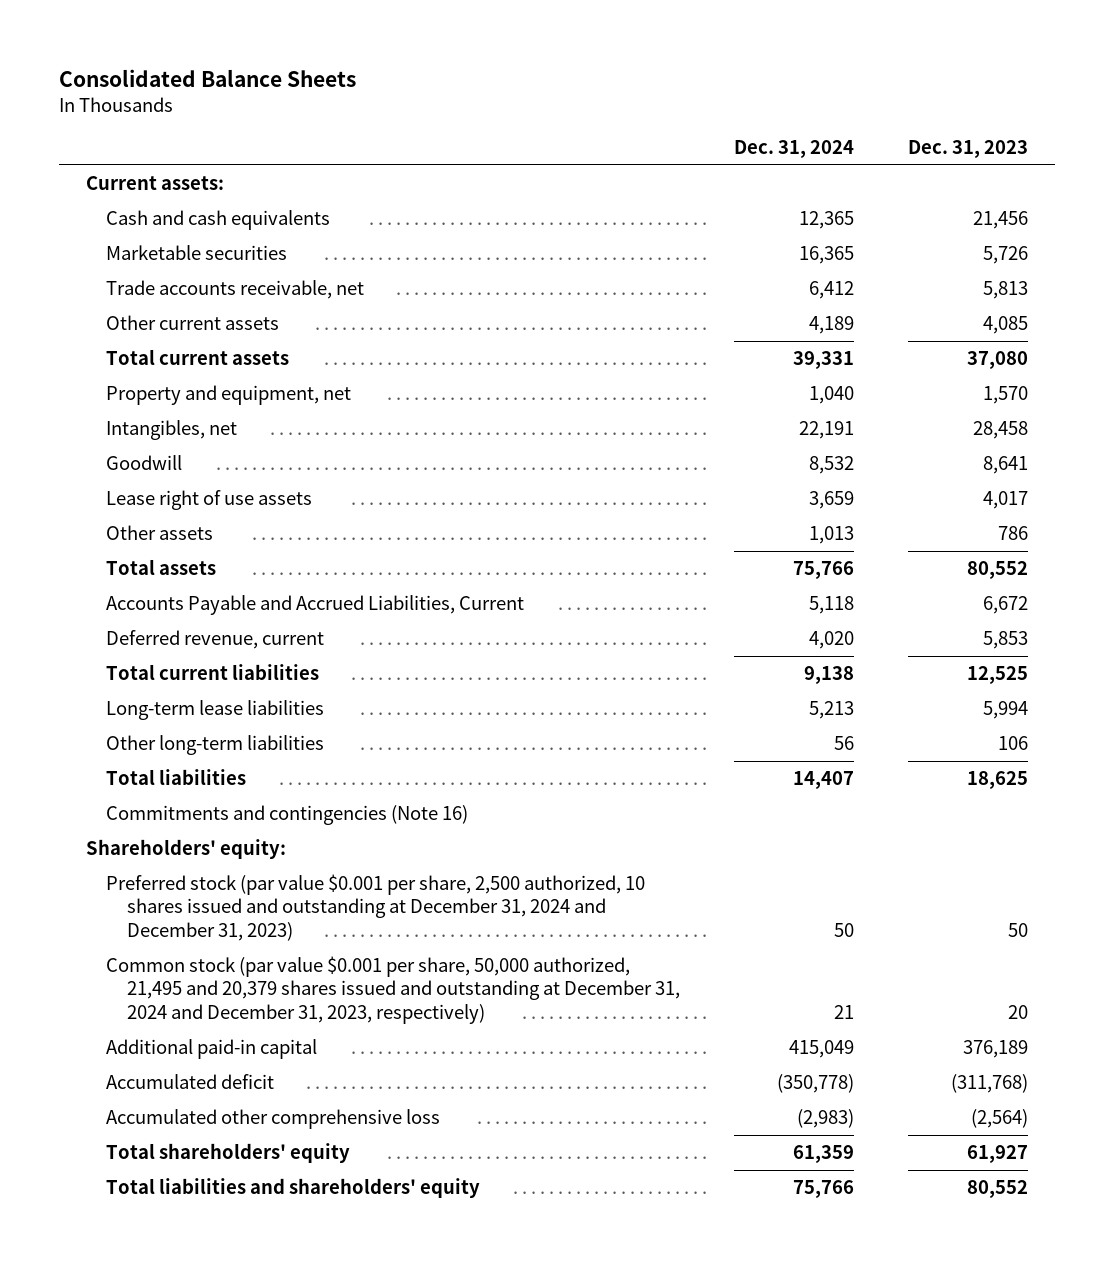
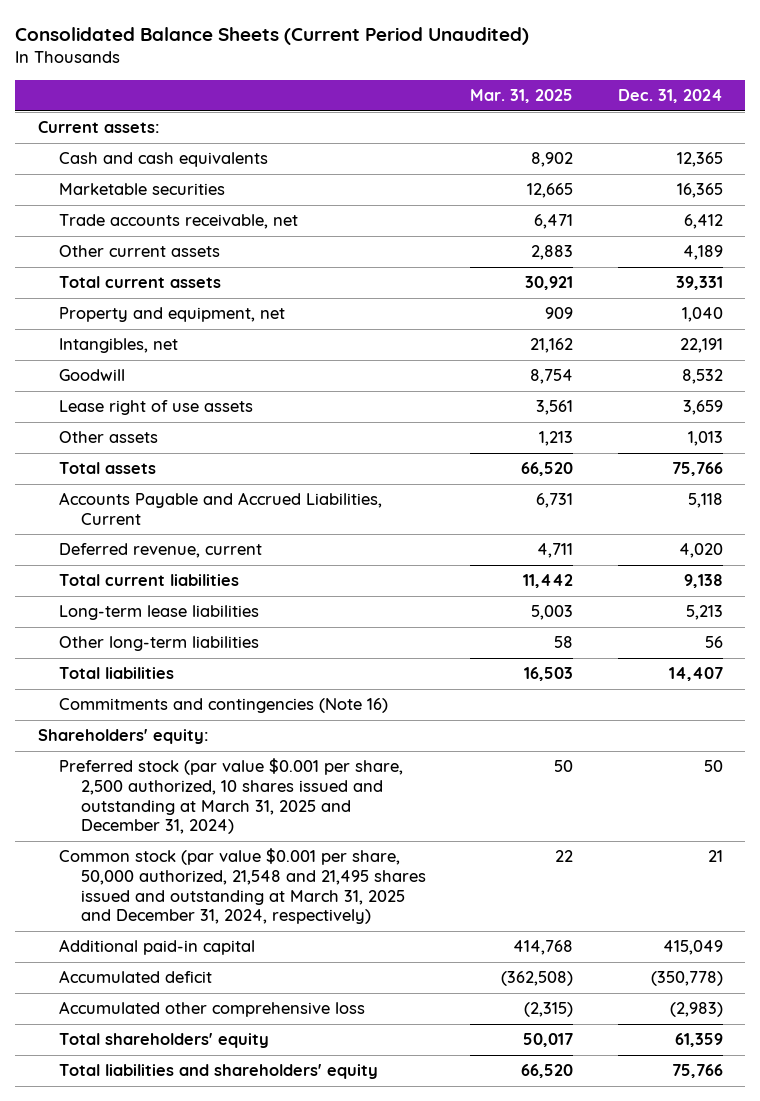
- Consolidated Balance Sheets
+ Consolidated Balance Sheets (Current Period Unaudited)
- | Dec. 31, 2024 | Dec. 31, 2023
+ | Mar. 31, 2025 | Dec. 31, 2024
- Preferred stock (par value $0.001 per share, 2,500 authorized, 10 shares issued and outstanding at December 31, 2024 and December 31, 2023) | 50 | 50
- Common stock (par value $0.001 per share, 50,000 authorized, 21,495 and 20,379 shares issued and outstanding at December 31, 2024 and December 31, 2023, respectively) | 21 | 20
+ Preferred stock (par value $0.001 per share, 2,500 authorized, 10 shares issued and outstanding at March 31, 2025 and December 31, 2024) | 50 | 50
+ Common stock (par value $0.001 per share, 50,000 authorized, 21,548 and 21,495 shares issued and outstanding at March 31, 2025 and December 31, 2024, respectively) | 22 | 21

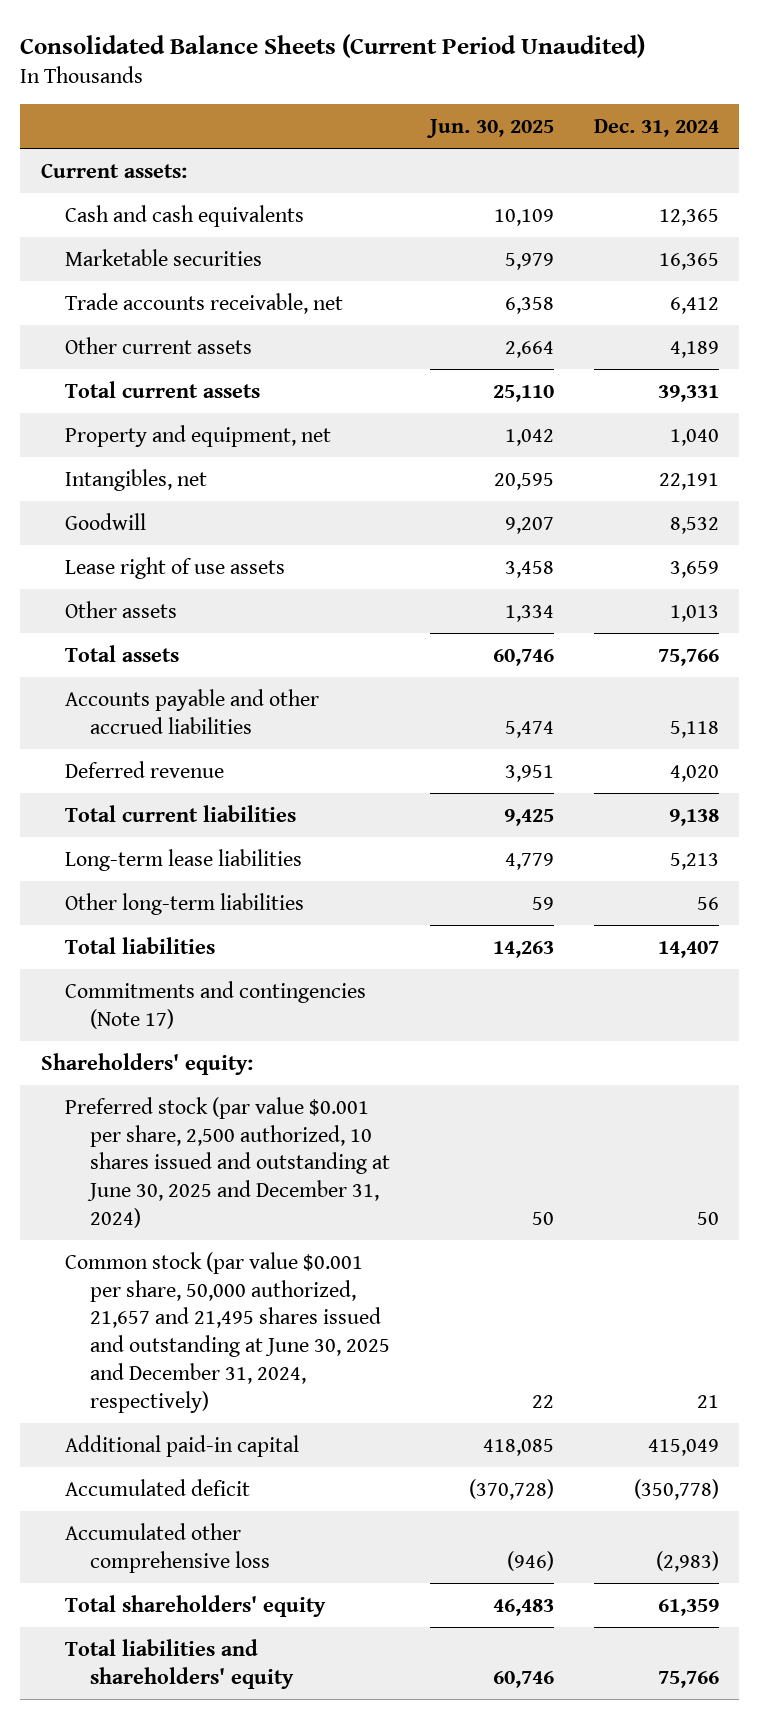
- | Mar. 31, 2025 | Dec. 31, 2024
+ | Jun. 30, 2025 | Dec. 31, 2024
- Accounts Payable and Accrued Liabilities, Current | 6,731 | 5,118
- Deferred revenue, current | 4,711 | 4,020
+ Accounts payable and other accrued liabilities | 5,474 | 5,118
+ Deferred revenue | 3,951 | 4,020
- Commitments and contingencies (Note 16)
+ Commitments and contingencies (Note 17)
- Preferred stock (par value $0.001 per share, 2,500 authorized, 10 shares issued and outstanding at March 31, 2025 and December 31, 2024) | 50 | 50
- Common stock (par value $0.001 per share, 50,000 authorized, 21,548 and 21,495 shares issued and outstanding at March 31, 2025 and December 31, 2024, respectively) | 22 | 21
+ Preferred stock (par value $0.001 per share, 2,500 authorized, 10 shares issued and outstanding at June 30, 2025 and December 31, 2024) | 50 | 50
+ Common stock (par value $0.001 per share, 50,000 authorized, 21,657 and 21,495 shares issued and outstanding at June 30, 2025 and December 31, 2024, respectively) | 22 | 21

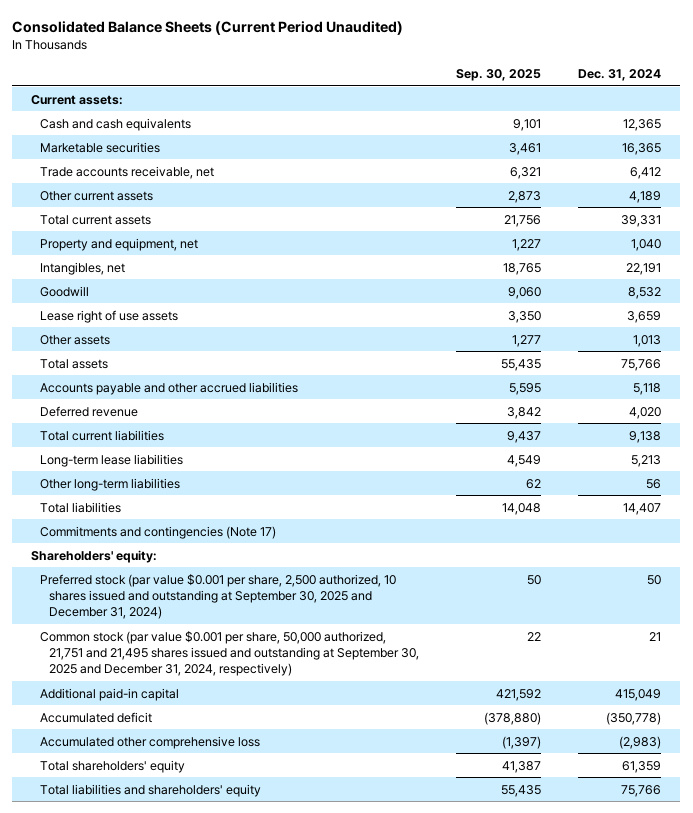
- | Jun. 30, 2025 | Dec. 31, 2024
+ | Sep. 30, 2025 | Dec. 31, 2024
- Preferred stock (par value $0.001 per share, 2,500 authorized, 10 shares issued and outstanding at June 30, 2025 and December 31, 2024) | 50 | 50
- Common stock (par value $0.001 per share, 50,000 authorized, 21,657 and 21,495 shares issued and outstanding at June 30, 2025 and December 31, 2024, respectively) | 22 | 21
+ Preferred stock (par value $0.001 per share, 2,500 authorized, 10 shares issued and outstanding at September 30, 2025 and December 31, 2024) | 50 | 50
+ Common stock (par value $0.001 per share, 50,000 authorized, 21,751 and 21,495 shares issued and outstanding at September 30, 2025 and December 31, 2024, respectively) | 22 | 21

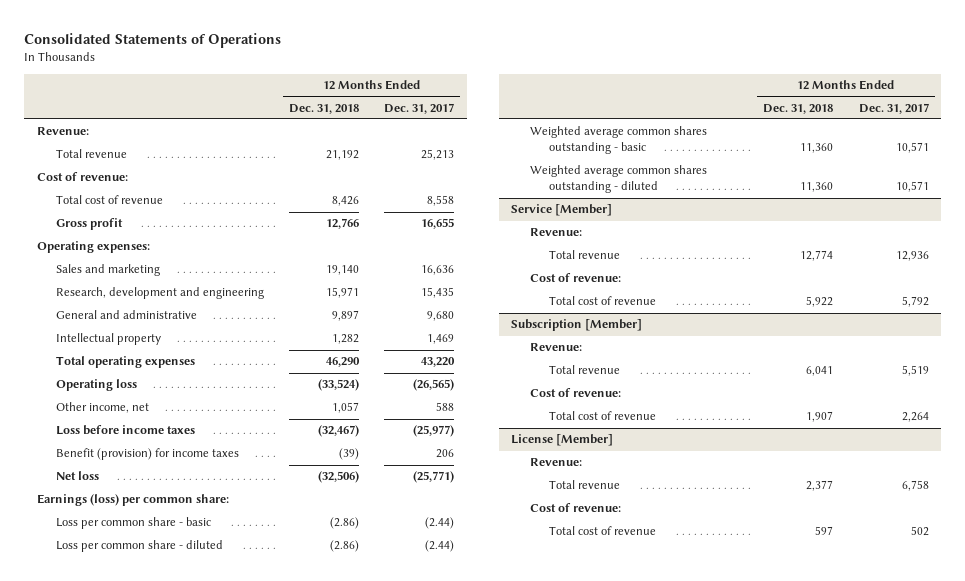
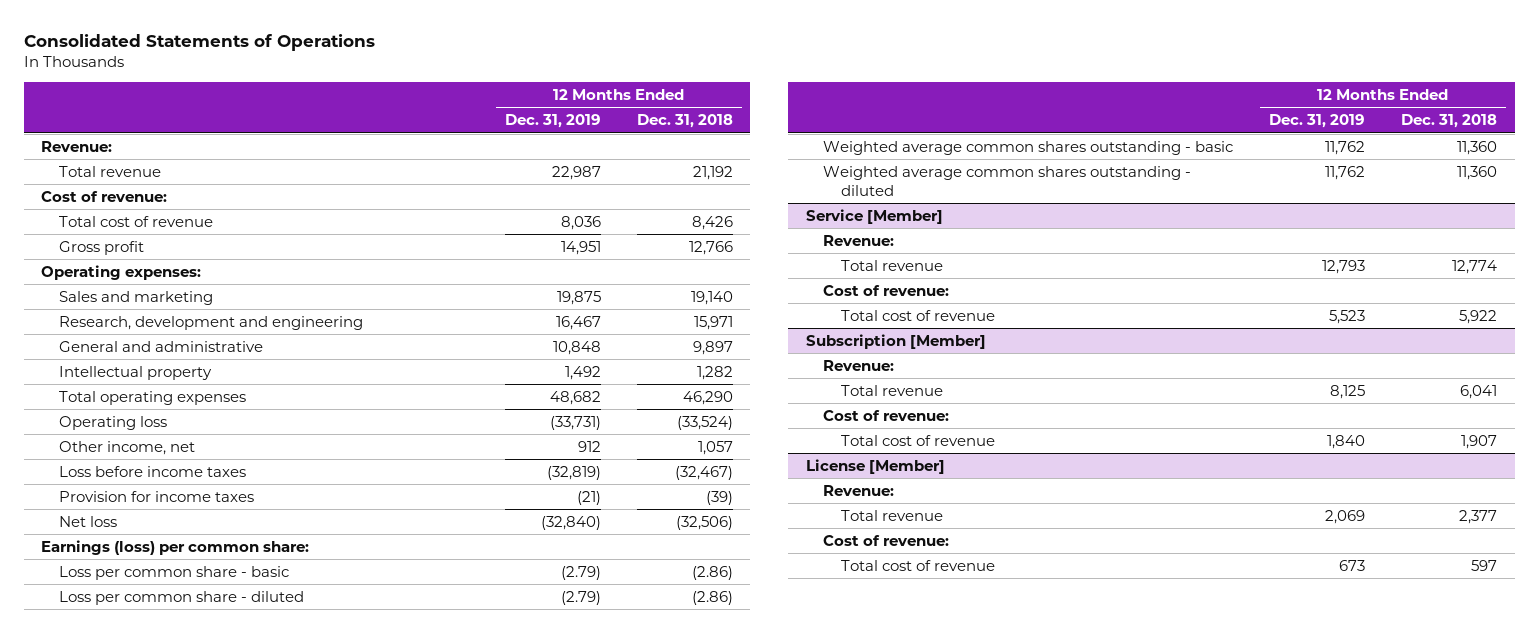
- | 12 Months Ended Dec. 31, 2018 | 12 Months Ended Dec. 31, 2017
+ | 12 Months Ended Dec. 31, 2019 | 12 Months Ended Dec. 31, 2018
- Benefit (provision) for income taxes | (39) | 206
+ Provision for income taxes | (21) | (39)

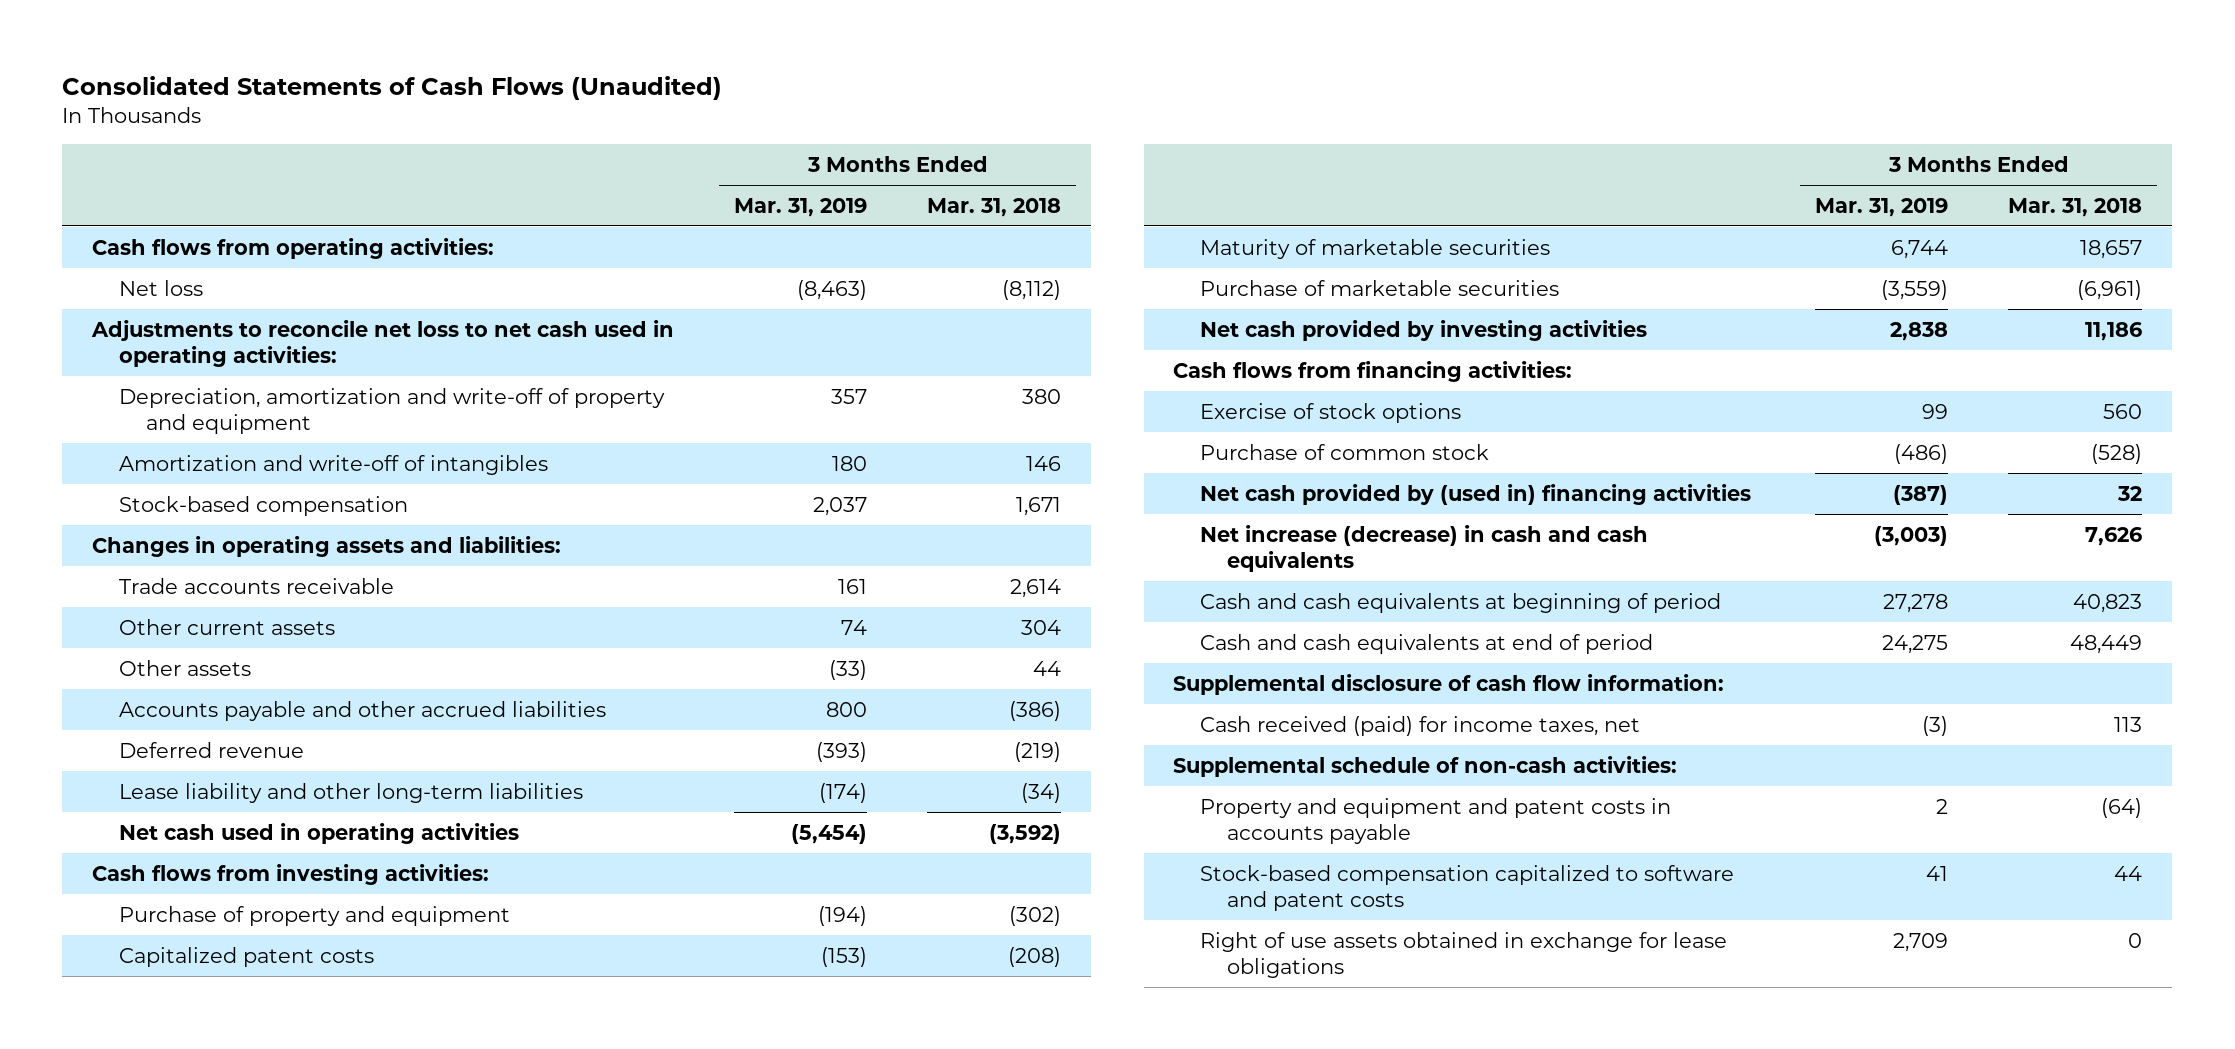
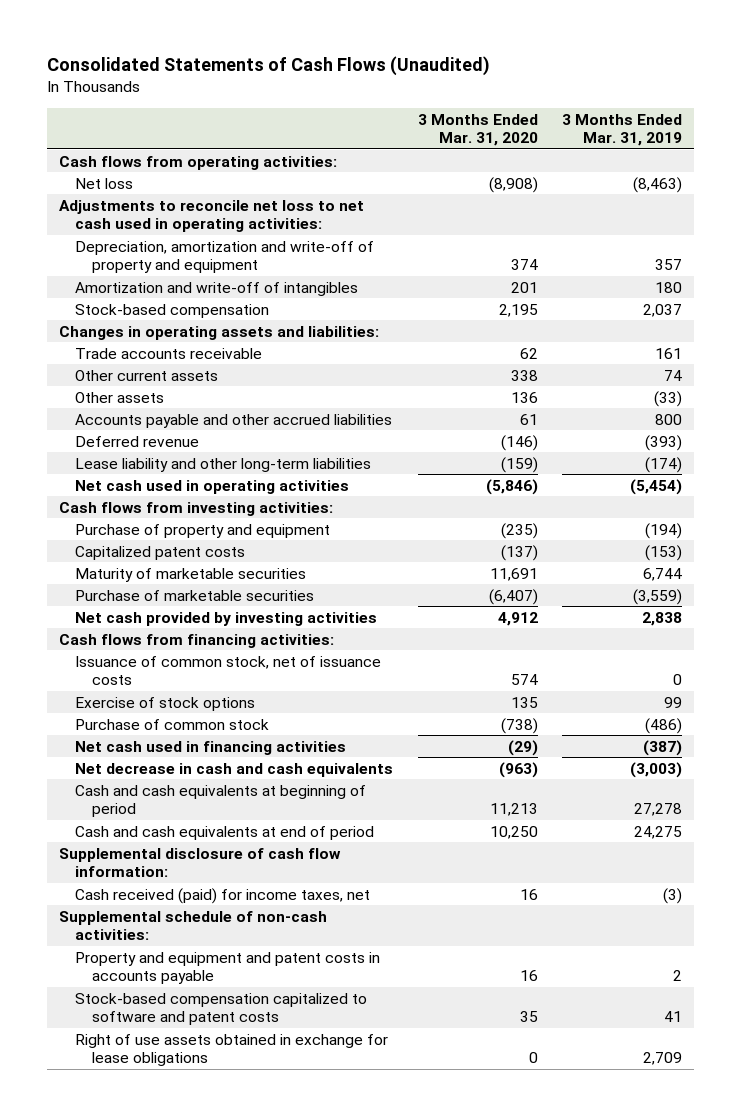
- | 3 Months Ended Mar. 31, 2019 | 3 Months Ended Mar. 31, 2018
+ | 3 Months Ended Mar. 31, 2020 | 3 Months Ended Mar. 31, 2019
+ Issuance of common stock, net of issuance costs | 574 | 0
- Net cash provided by (used in) financing activities | (387) | 32
- Net increase (decrease) in cash and cash equivalents | (3,003) | 7,626
+ Net cash used in financing activities | (29) | (387)
+ Net decrease in cash and cash equivalents | (963) | (3,003)

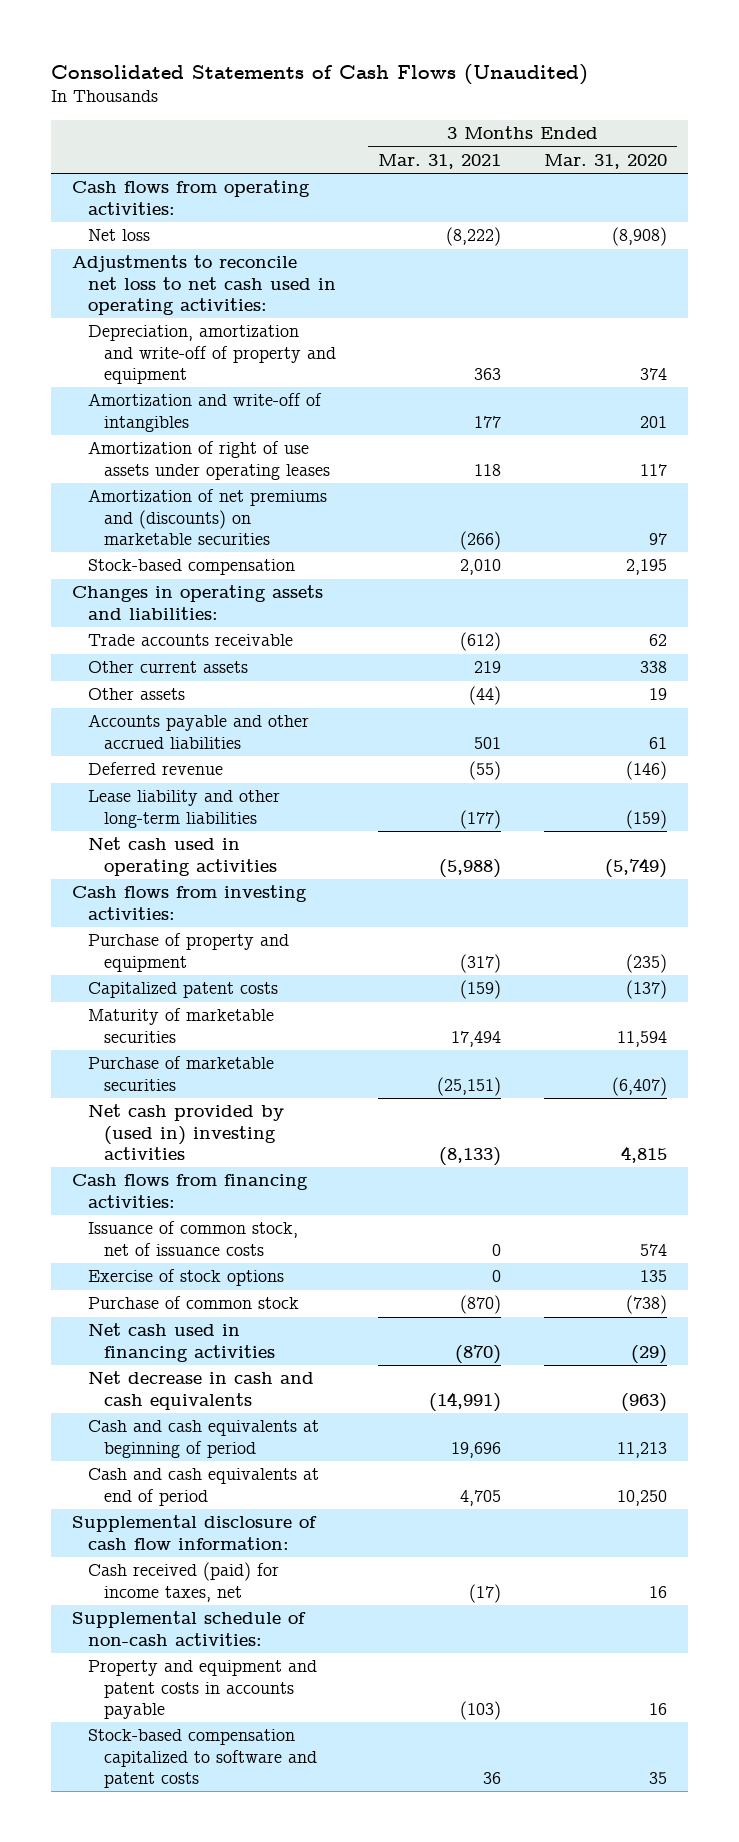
- | 3 Months Ended Mar. 31, 2020 | 3 Months Ended Mar. 31, 2019
+ | 3 Months Ended Mar. 31, 2021 | 3 Months Ended Mar. 31, 2020
+ Amortization of right of use assets under operating leases | 118 | 117
+ Amortization of net premiums and (discounts) on marketable securities | (266) | 97
- Other assets | 136 | (33)
+ Other assets | (44) | 19
- Net cash used in operating activities | (5,846) | (5,454)
+ Net cash used in operating activities | (5,988) | (5,749)
- Maturity of marketable securities | 11,691 | 6,744
+ Maturity of marketable securities | 17,494 | 11,594
- Net cash provided by investing activities | 4,912 | 2,838
+ Net cash provided by (used in) investing activities | (8,133) | 4,815
- Right of use assets obtained in exchange for lease obligations | 0 | 2,709

